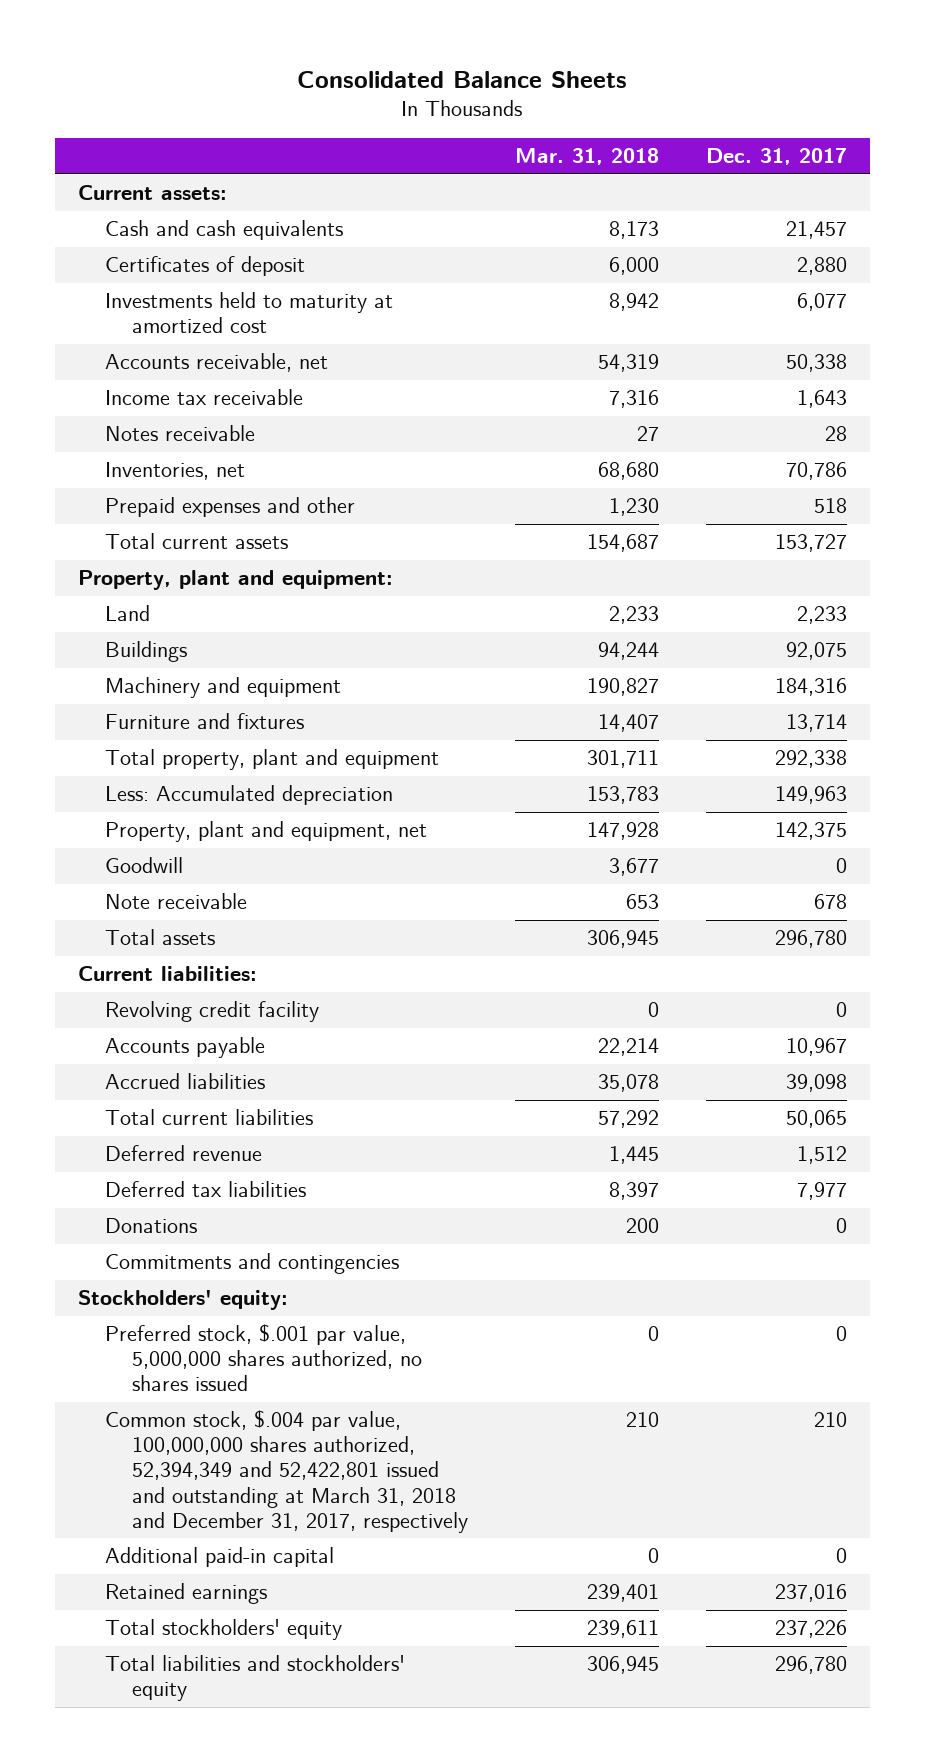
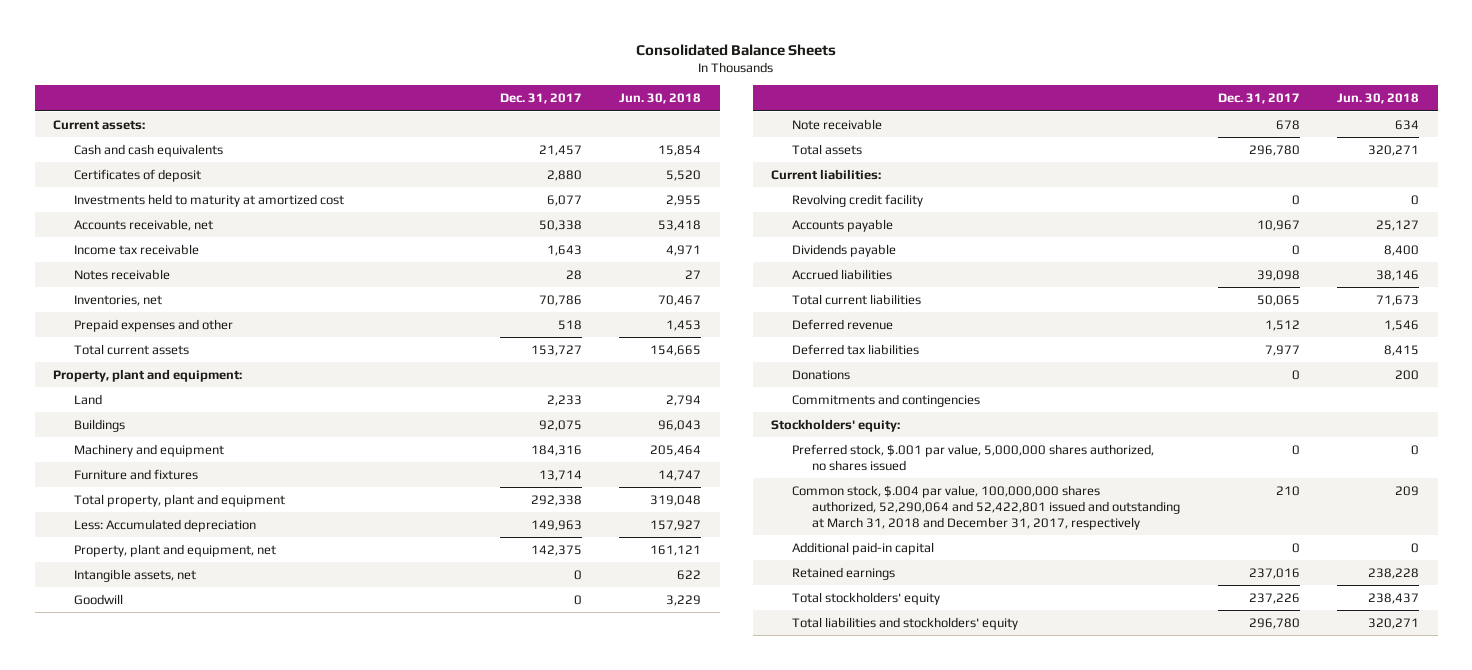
- | Mar. 31, 2018 | Dec. 31, 2017
+ | Dec. 31, 2017 | Jun. 30, 2018
+ Intangible assets, net | 0 | 622
+ Dividends payable | 0 | 8,400
- Common stock, $.004 par value, 100,000,000 shares authorized, 52,394,349 and 52,422,801 issued and outstanding at March 31, 2018 and December 31, 2017, respectively | 210 | 210
+ Common stock, $.004 par value, 100,000,000 shares authorized, 52,290,064 and 52,422,801 issued and outstanding at March 31, 2018 and December 31, 2017, respectively | 210 | 209

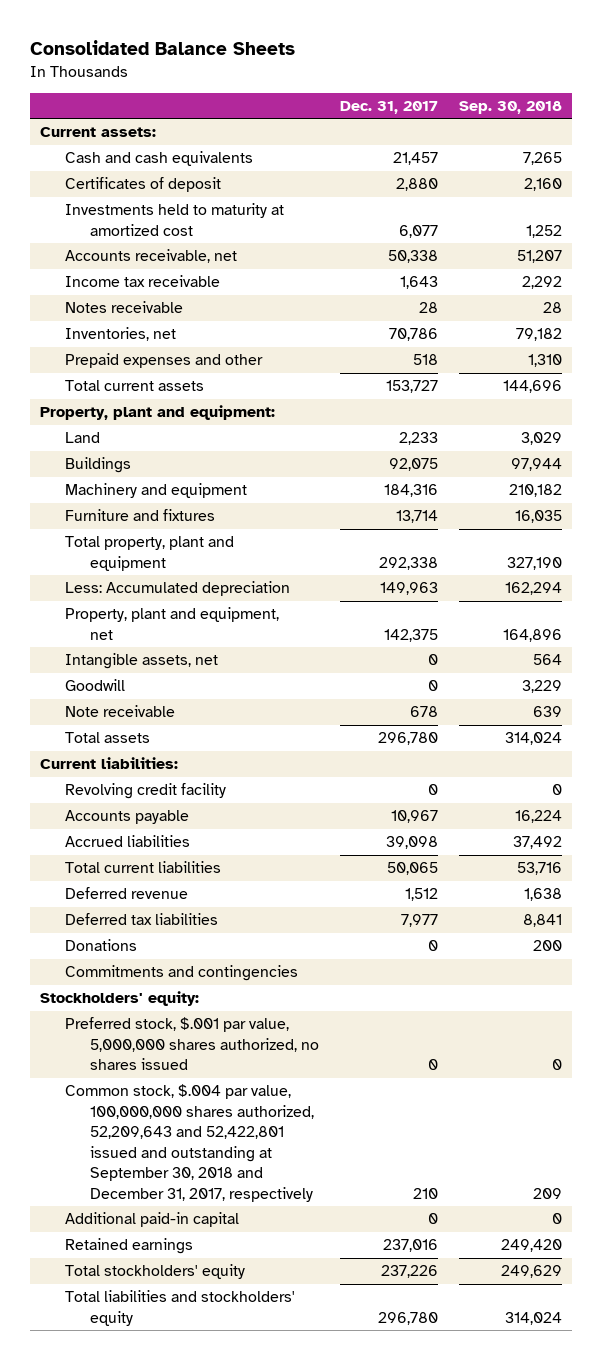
- | Dec. 31, 2017 | Jun. 30, 2018
+ | Dec. 31, 2017 | Sep. 30, 2018
- Dividends payable | 0 | 8,400
- Common stock, $.004 par value, 100,000,000 shares authorized, 52,290,064 and 52,422,801 issued and outstanding at March 31, 2018 and December 31, 2017, respectively | 210 | 209
+ Common stock, $.004 par value, 100,000,000 shares authorized, 52,209,643 and 52,422,801 issued and outstanding at September 30, 2018 and December 31, 2017, respectively | 210 | 209

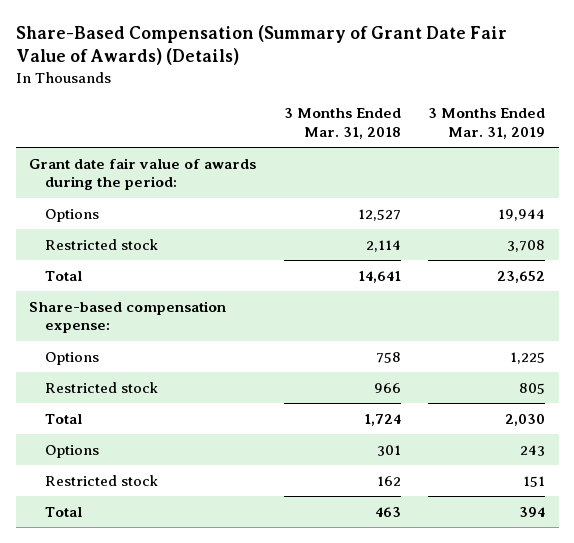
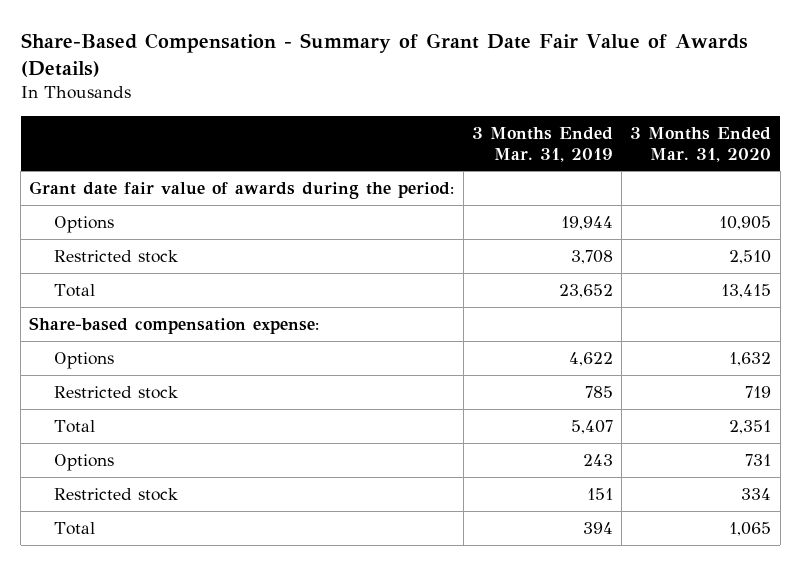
- Share-Based Compensation (Summary of Grant Date Fair Value of Awards) (Details)
+ Share-Based Compensation - Summary of Grant Date Fair Value of Awards (Details)
- | 3 Months Ended Mar. 31, 2018 | 3 Months Ended Mar. 31, 2019
+ | 3 Months Ended Mar. 31, 2019 | 3 Months Ended Mar. 31, 2020
- Options | 758 | 1,225
- Restricted stock | 966 | 805
- Total | 1,724 | 2,030
+ Options | 4,622 | 1,632
+ Restricted stock | 785 | 719
+ Total | 5,407 | 2,351

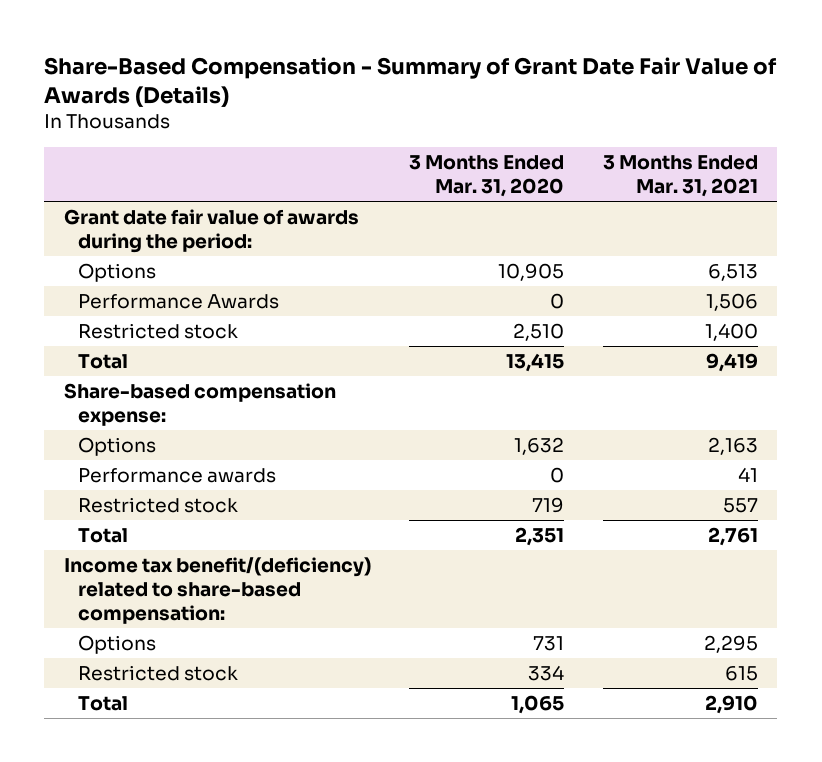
- | 3 Months Ended Mar. 31, 2019 | 3 Months Ended Mar. 31, 2020
+ | 3 Months Ended Mar. 31, 2020 | 3 Months Ended Mar. 31, 2021
+ Performance Awards | 0 | 1,506
+ Performance awards | 0 | 41
+ Income tax benefit/(deficiency) related to share-based compensation:

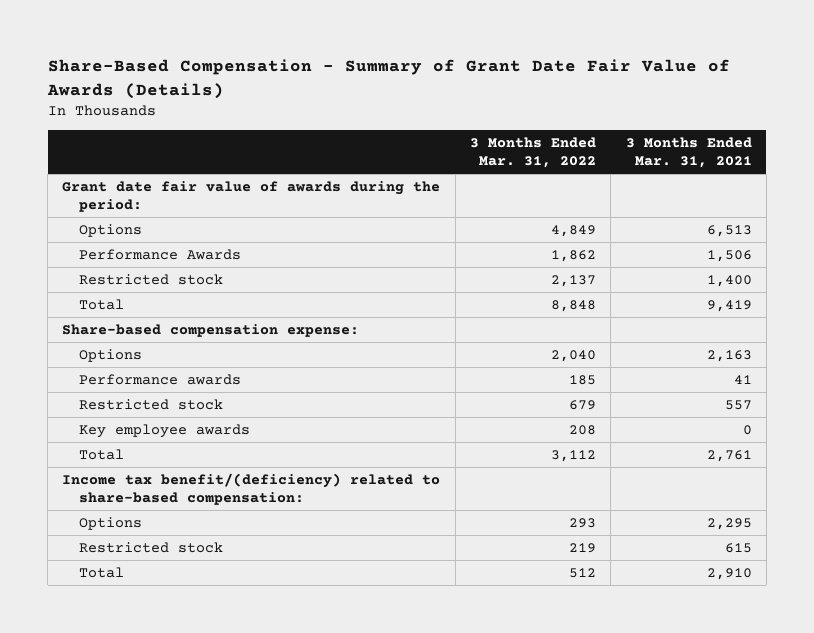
- | 3 Months Ended Mar. 31, 2020 | 3 Months Ended Mar. 31, 2021
+ | 3 Months Ended Mar. 31, 2022 | 3 Months Ended Mar. 31, 2021
+ Key employee awards | 208 | 0

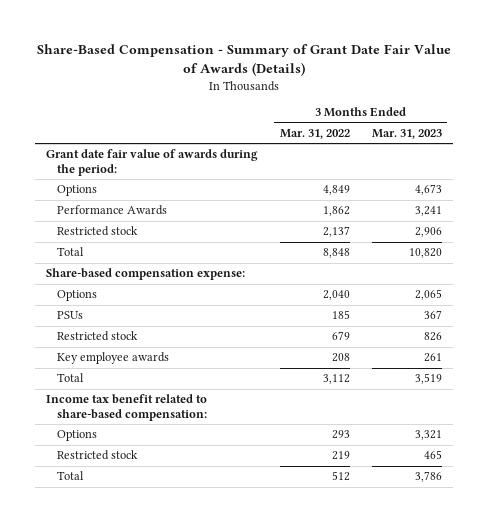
- | 3 Months Ended Mar. 31, 2022 | 3 Months Ended Mar. 31, 2021
+ | 3 Months Ended Mar. 31, 2022 | 3 Months Ended Mar. 31, 2023
- Performance awards | 185 | 41
+ PSUs | 185 | 367
- Income tax benefit/(deficiency) related to share-based compensation:
+ Income tax benefit related to share-based compensation:

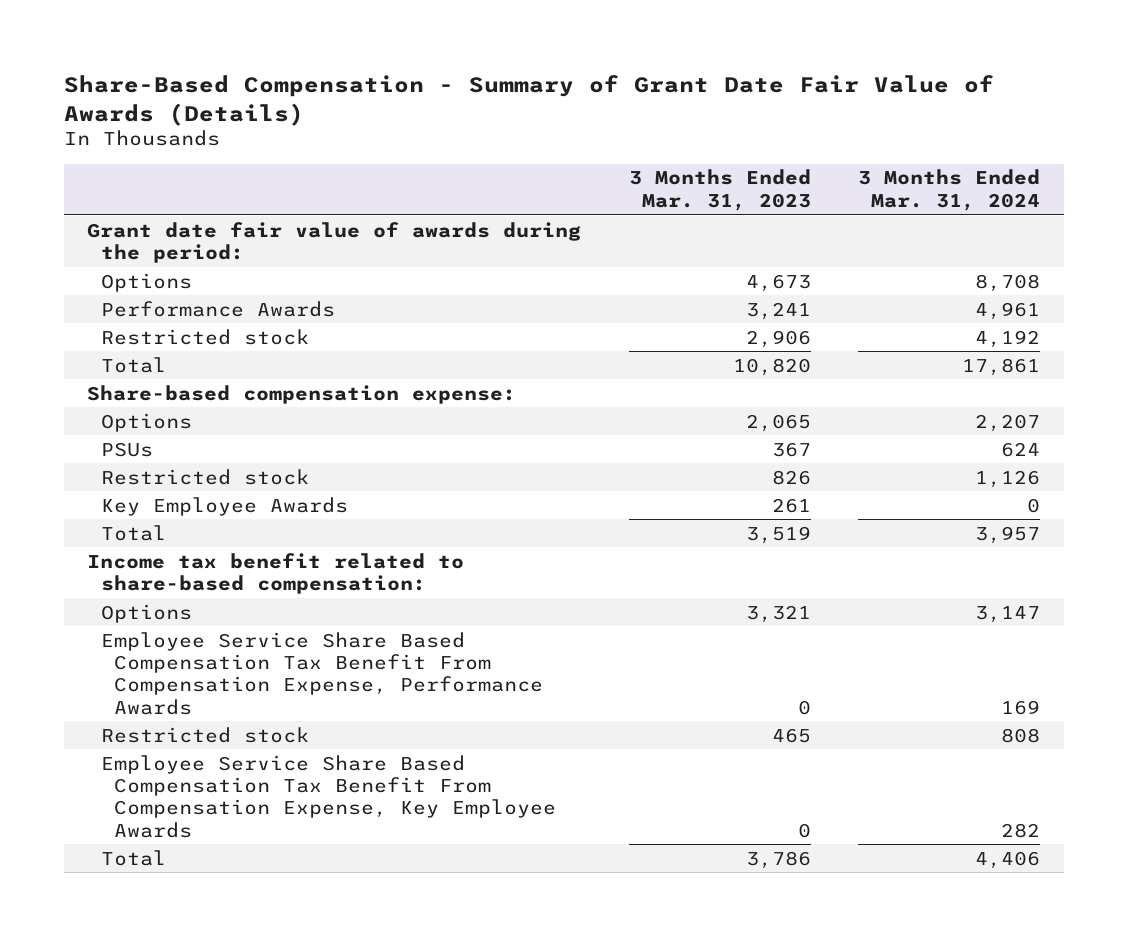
- | 3 Months Ended Mar. 31, 2022 | 3 Months Ended Mar. 31, 2023
+ | 3 Months Ended Mar. 31, 2023 | 3 Months Ended Mar. 31, 2024
- Key employee awards | 208 | 261
+ Key Employee Awards | 261 | 0
+ Employee Service Share Based Compensation Tax Benefit From Compensation Expense, Performance Awards | 0 | 169
+ Employee Service Share Based Compensation Tax Benefit From Compensation Expense, Key Employee Awards | 0 | 282

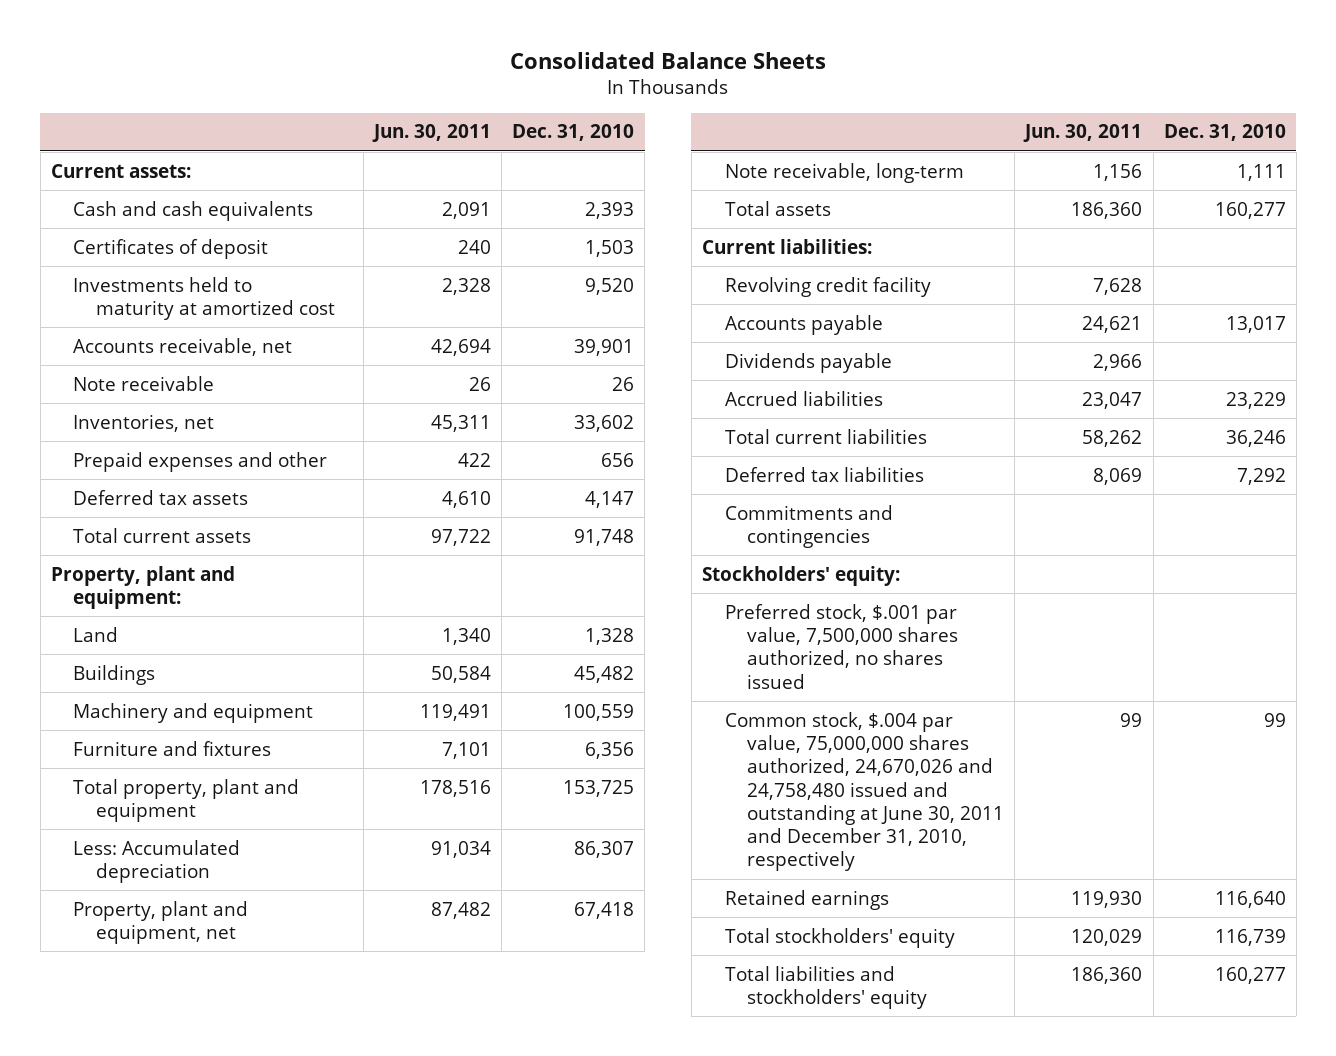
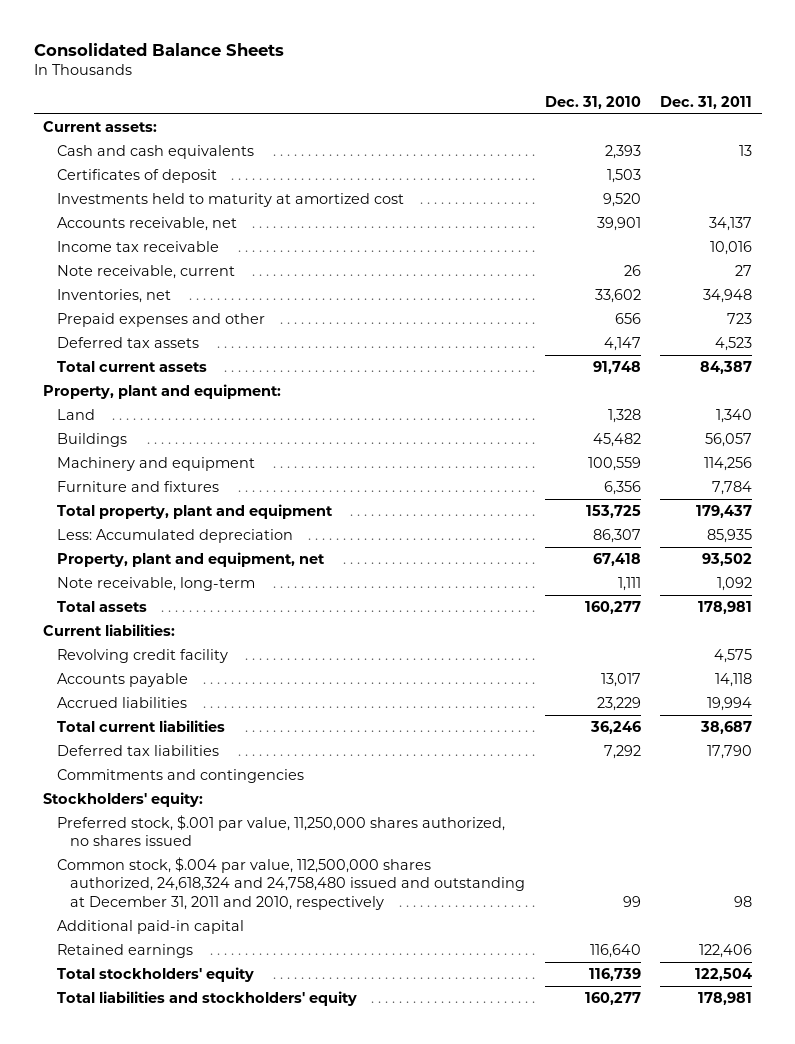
- | Jun. 30, 2011 | Dec. 31, 2010
+ | Dec. 31, 2010 | Dec. 31, 2011
- Note receivable | 26 | 26
+ Income tax receivable | | 10,016
+ Note receivable, current | 26 | 27
- Dividends payable | 2,966 |
- Preferred stock, $.001 par value, 7,500,000 shares authorized, no shares issued
- Common stock, $.004 par value, 75,000,000 shares authorized, 24,670,026 and 24,758,480 issued and outstanding at June 30, 2011 and December 31, 2010, respectively | 99 | 99
+ Preferred stock, $.001 par value, 11,250,000 shares authorized, no shares issued
+ Common stock, $.004 par value, 112,500,000 shares authorized, 24,618,324 and 24,758,480 issued and outstanding at December 31, 2011 and 2010, respectively | 99 | 98
+ Additional paid-in capital

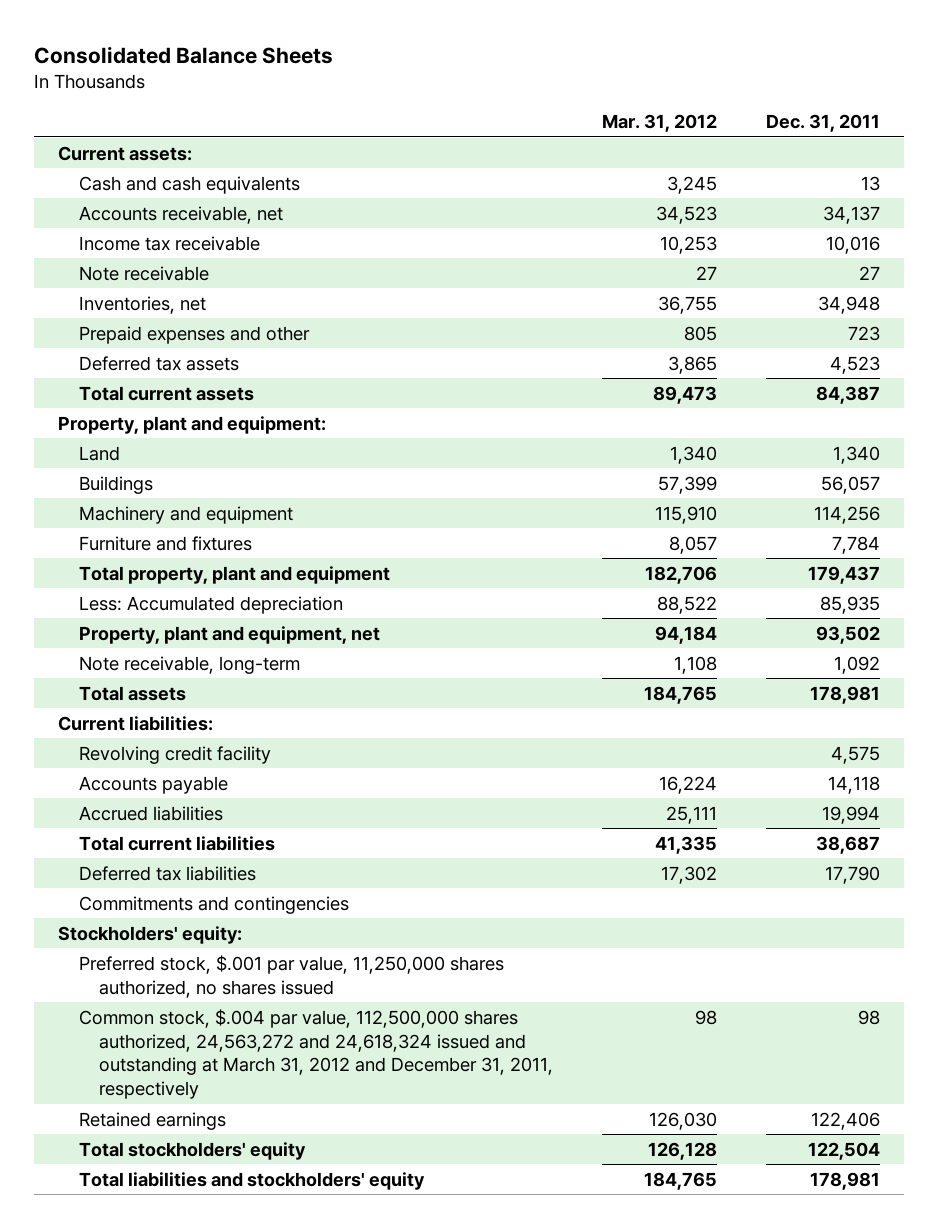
- | Dec. 31, 2010 | Dec. 31, 2011
+ | Mar. 31, 2012 | Dec. 31, 2011
- Certificates of deposit | 1,503 |
- Investments held to maturity at amortized cost | 9,520 |
- Note receivable, current | 26 | 27
+ Note receivable | 27 | 27
- Common stock, $.004 par value, 112,500,000 shares authorized, 24,618,324 and 24,758,480 issued and outstanding at December 31, 2011 and 2010, respectively | 99 | 98
- Additional paid-in capital
+ Common stock, $.004 par value, 112,500,000 shares authorized, 24,563,272 and 24,618,324 issued and outstanding at March 31, 2012 and December 31, 2011, respectively | 98 | 98

